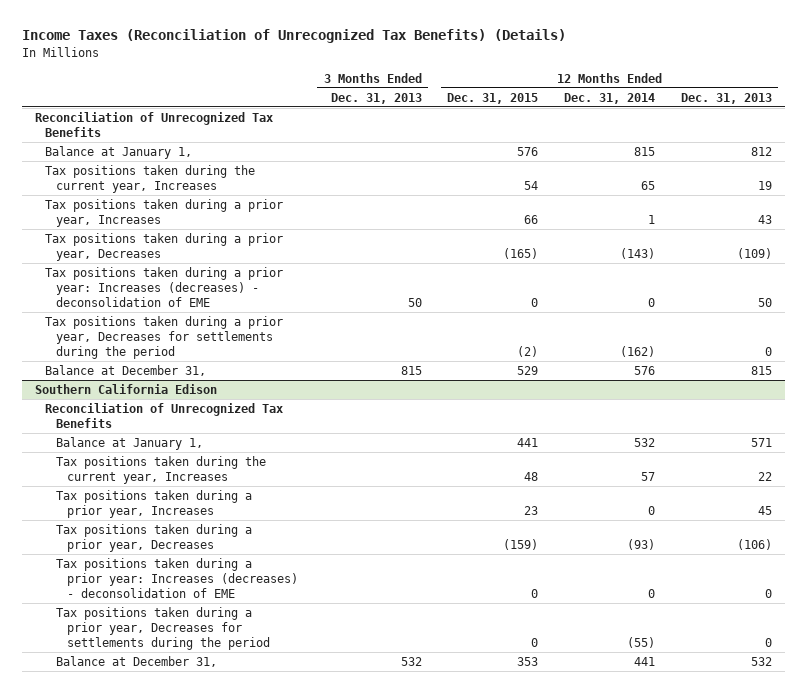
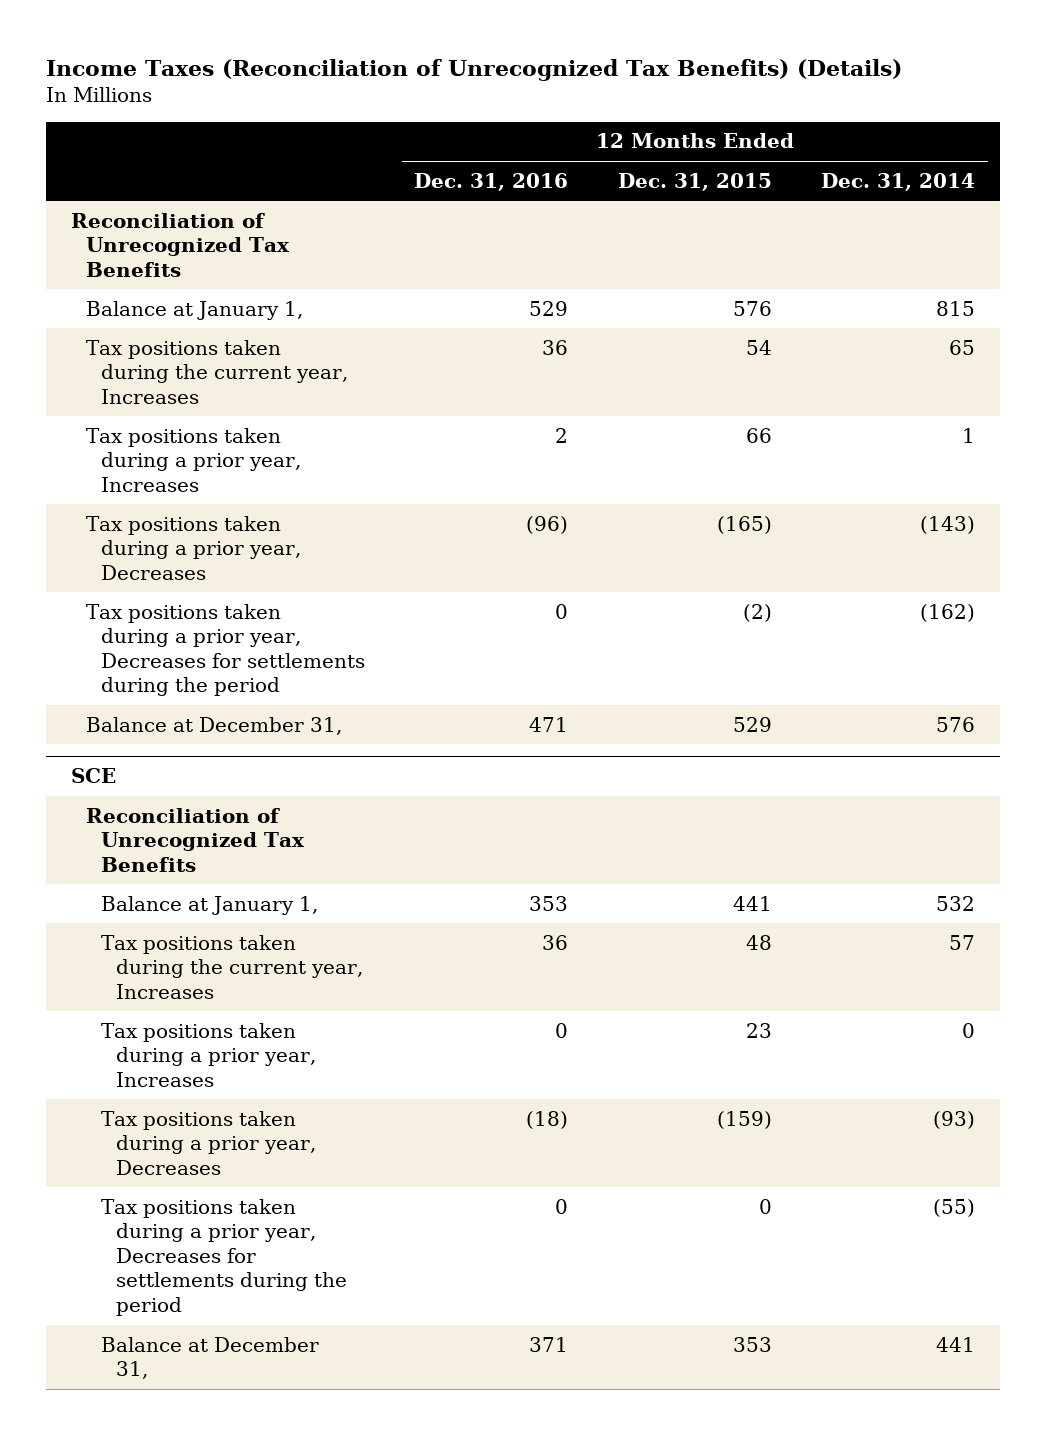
- | 3 Months Ended Dec. 31, 2013 | 12 Months Ended Dec. 31, 2015 | 12 Months Ended Dec. 31, 2014 | 12 Months Ended Dec. 31, 2013
+ | 12 Months Ended Dec. 31, 2016 | 12 Months Ended Dec. 31, 2015 | 12 Months Ended Dec. 31, 2014
- Tax positions taken during a prior year: Increases (decreases) - deconsolidation of EME | 50 | 0 | 0 | 50
- Southern California Edison
+ SCE
- Tax positions taken during a prior year: Increases (decreases) - deconsolidation of EME | | 0 | 0 | 0

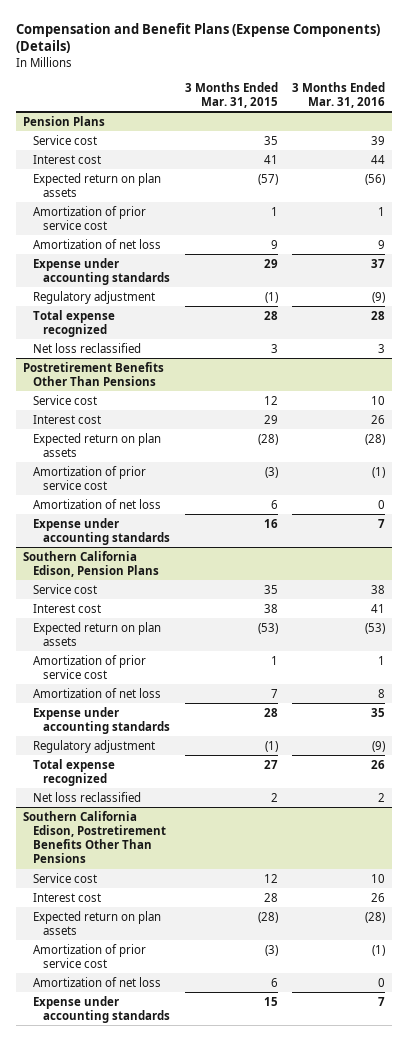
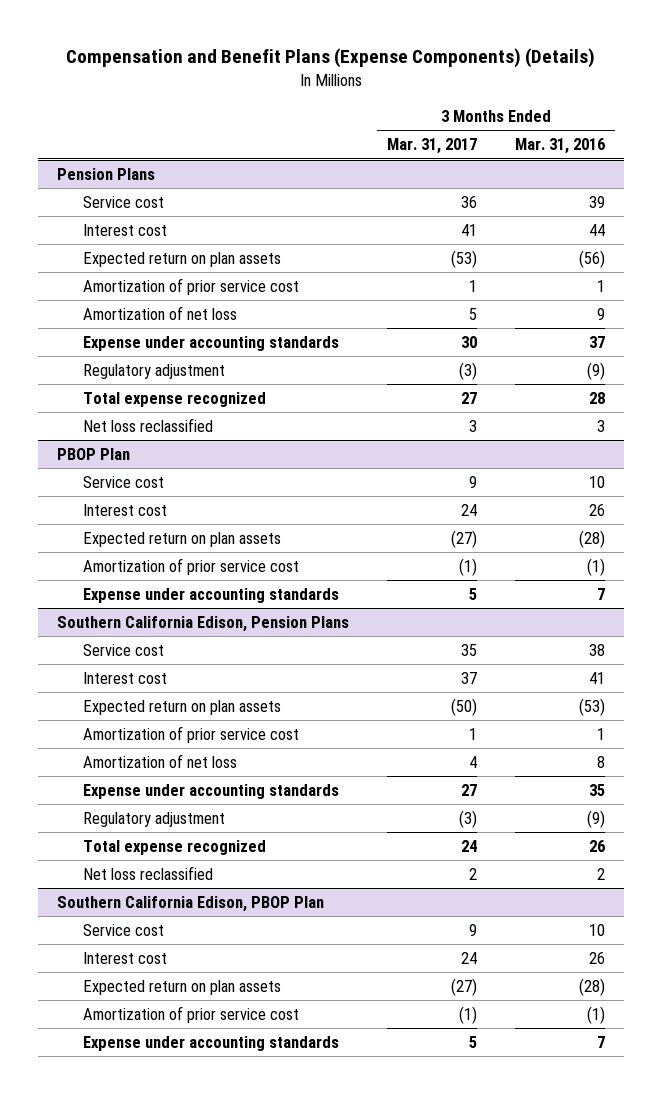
- | 3 Months Ended Mar. 31, 2015 | 3 Months Ended Mar. 31, 2016
+ | 3 Months Ended Mar. 31, 2017 | 3 Months Ended Mar. 31, 2016
- Postretirement Benefits Other Than Pensions
+ PBOP Plan
- Amortization of net loss | 6 | 0
- Southern California Edison, Postretirement Benefits Other Than Pensions
+ Southern California Edison, PBOP Plan
- Amortization of net loss | 6 | 0

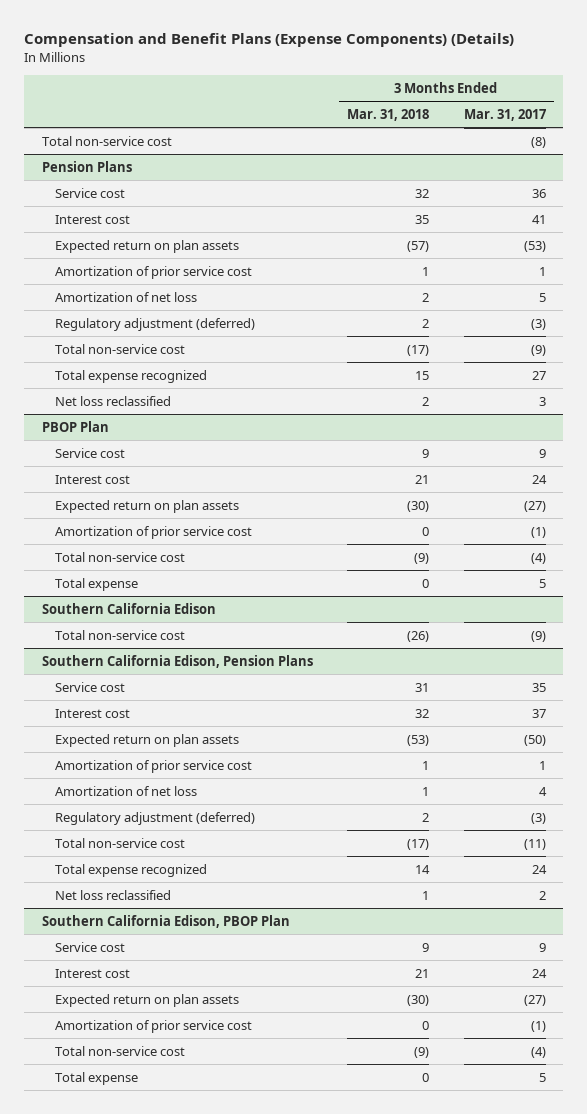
- | 3 Months Ended Mar. 31, 2017 | 3 Months Ended Mar. 31, 2016
+ | 3 Months Ended Mar. 31, 2018 | 3 Months Ended Mar. 31, 2017
+ Total non-service cost | | (8)
@ Pension Plans
- Expense under accounting standards | 30 | 37
- Regulatory adjustment | (3) | (9)
+ Regulatory adjustment (deferred) | 2 | (3)
+ Total non-service cost | (17) | (9)
@ PBOP Plan
- Expense under accounting standards | 5 | 7
+ Total non-service cost | (9) | (4)
+ Total expense | 0 | 5
+ Southern California Edison
+ Total non-service cost | (26) | (9)
@ Southern California Edison, Pension Plans
- Expense under accounting standards | 27 | 35
- Regulatory adjustment | (3) | (9)
+ Regulatory adjustment (deferred) | 2 | (3)
+ Total non-service cost | (17) | (11)
@ Southern California Edison, PBOP Plan
- Expense under accounting standards | 5 | 7
+ Total non-service cost | (9) | (4)
+ Total expense | 0 | 5

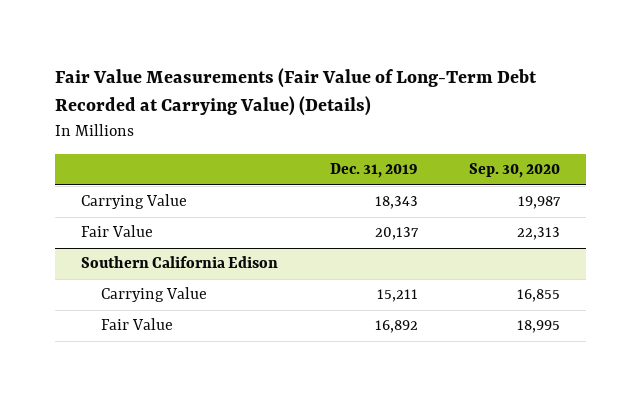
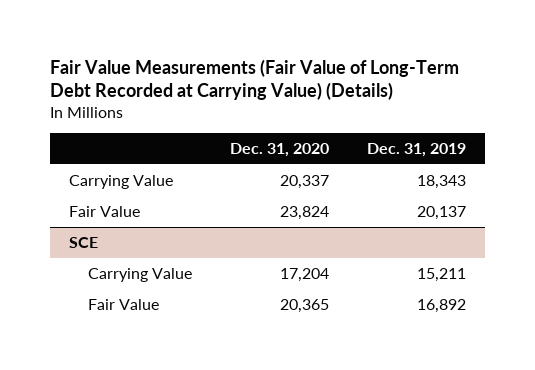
- | Dec. 31, 2019 | Sep. 30, 2020
+ | Dec. 31, 2020 | Dec. 31, 2019
- Southern California Edison
+ SCE

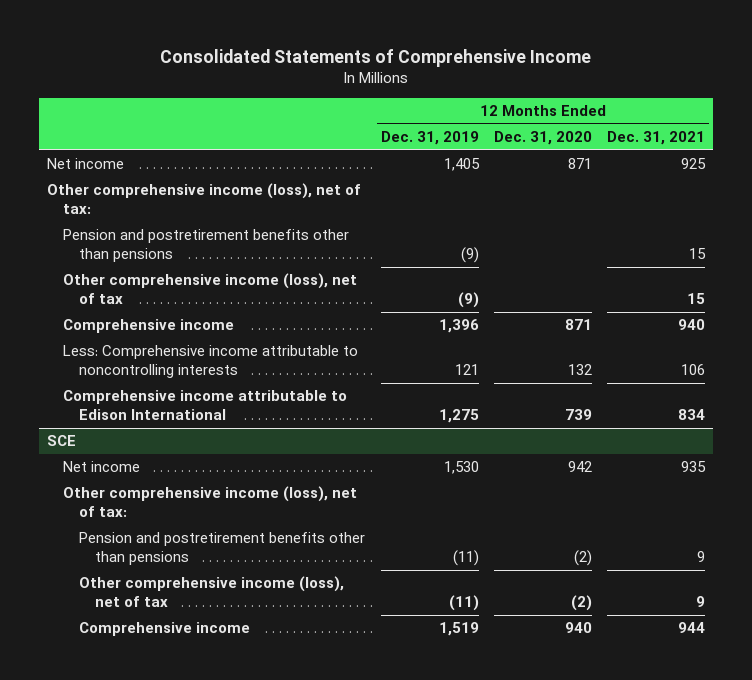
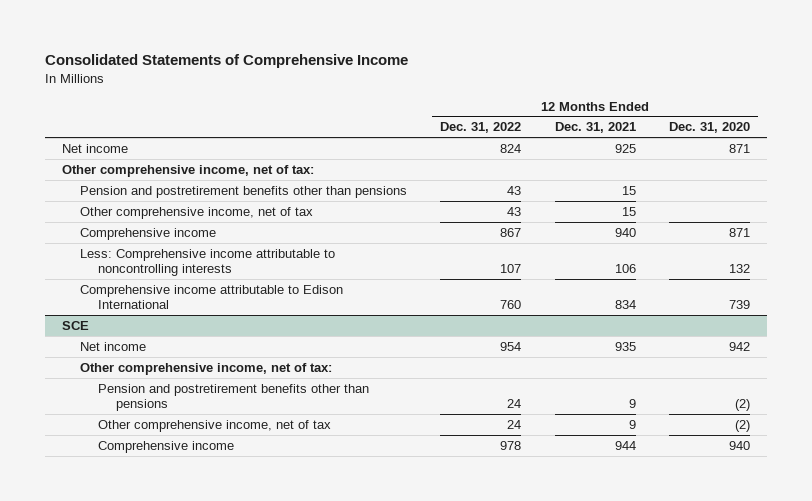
- | 12 Months Ended Dec. 31, 2019 | 12 Months Ended Dec. 31, 2020 | 12 Months Ended Dec. 31, 2021
+ | 12 Months Ended Dec. 31, 2022 | 12 Months Ended Dec. 31, 2021 | 12 Months Ended Dec. 31, 2020
- Other comprehensive income (loss), net of tax:
+ Other comprehensive income, net of tax:
- Other comprehensive income (loss), net of tax | (9) | | 15
+ Other comprehensive income, net of tax | 43 | 15 |
@ SCE
- Other comprehensive income (loss), net of tax:
+ Other comprehensive income, net of tax:
- Other comprehensive income (loss), net of tax | (11) | (2) | 9
+ Other comprehensive income, net of tax | 24 | 9 | (2)

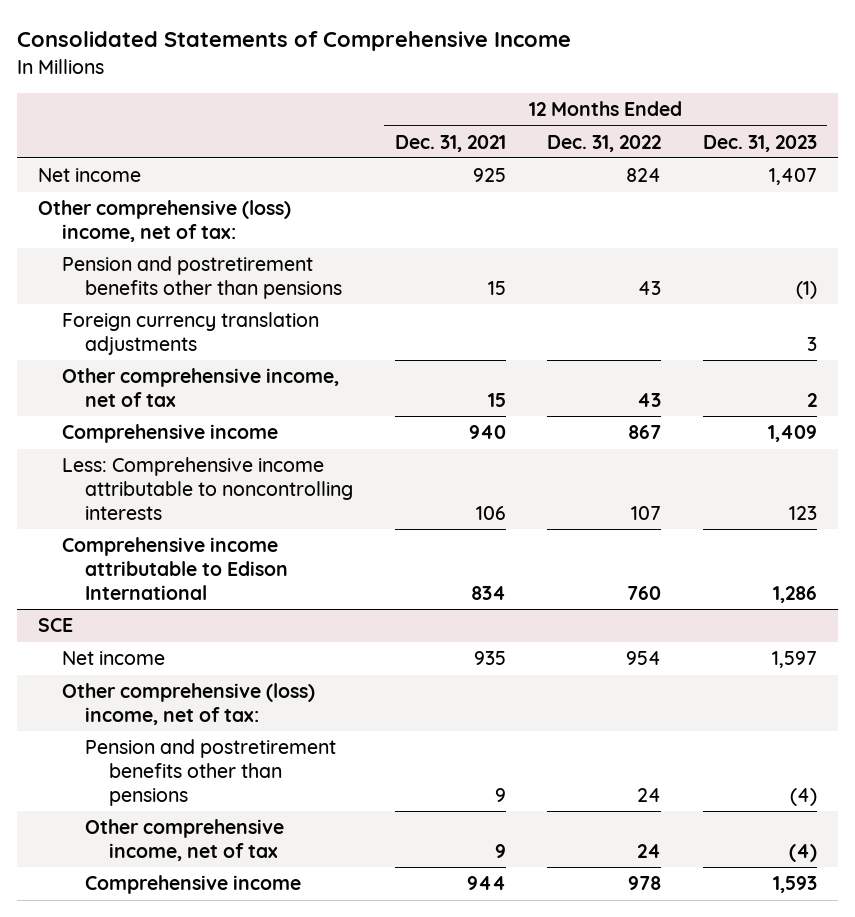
- | 12 Months Ended Dec. 31, 2022 | 12 Months Ended Dec. 31, 2021 | 12 Months Ended Dec. 31, 2020
+ | 12 Months Ended Dec. 31, 2021 | 12 Months Ended Dec. 31, 2022 | 12 Months Ended Dec. 31, 2023
- Other comprehensive income, net of tax:
+ Other comprehensive (loss) income, net of tax:
+ Foreign currency translation adjustments | | | 3
@ SCE
- Other comprehensive income, net of tax:
+ Other comprehensive (loss) income, net of tax:

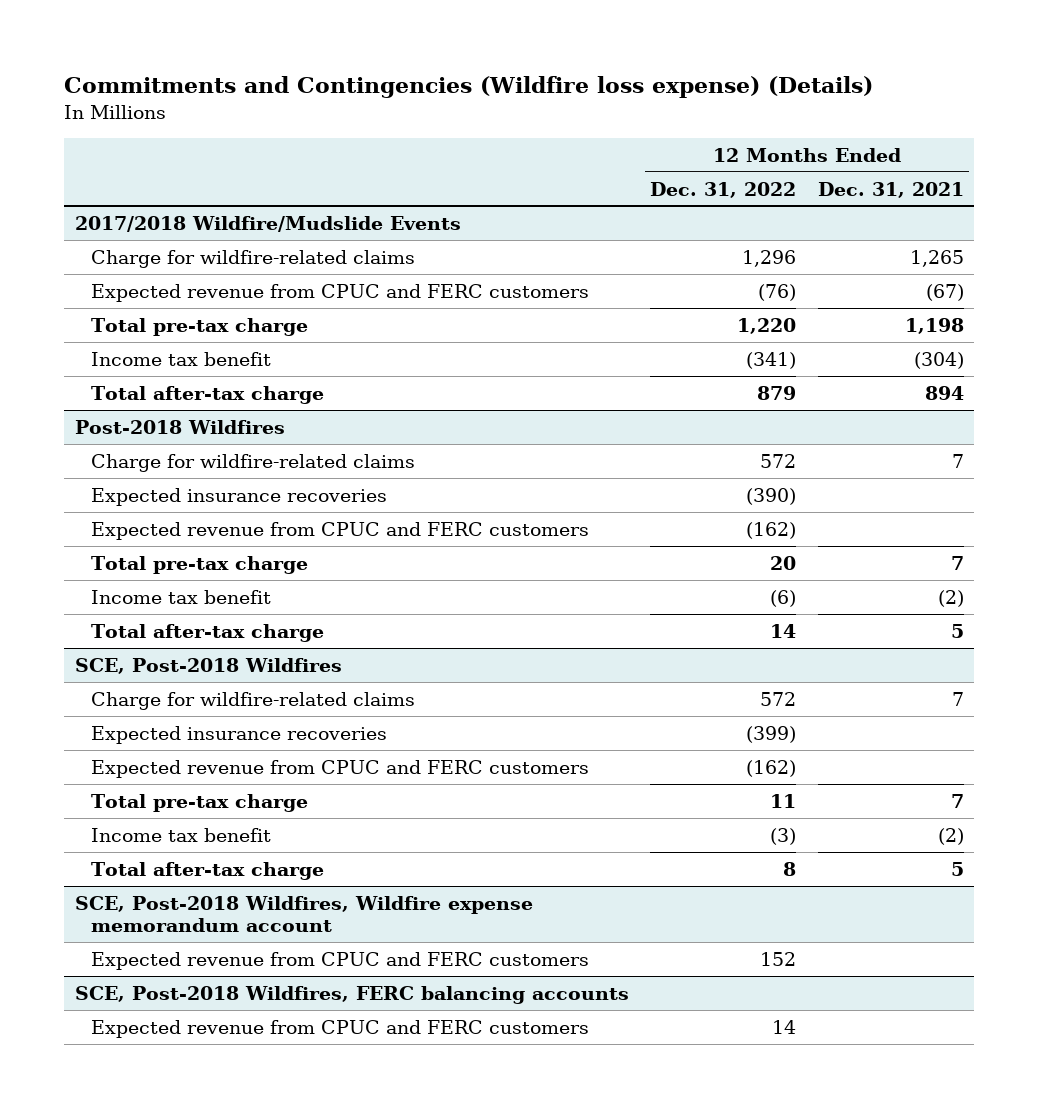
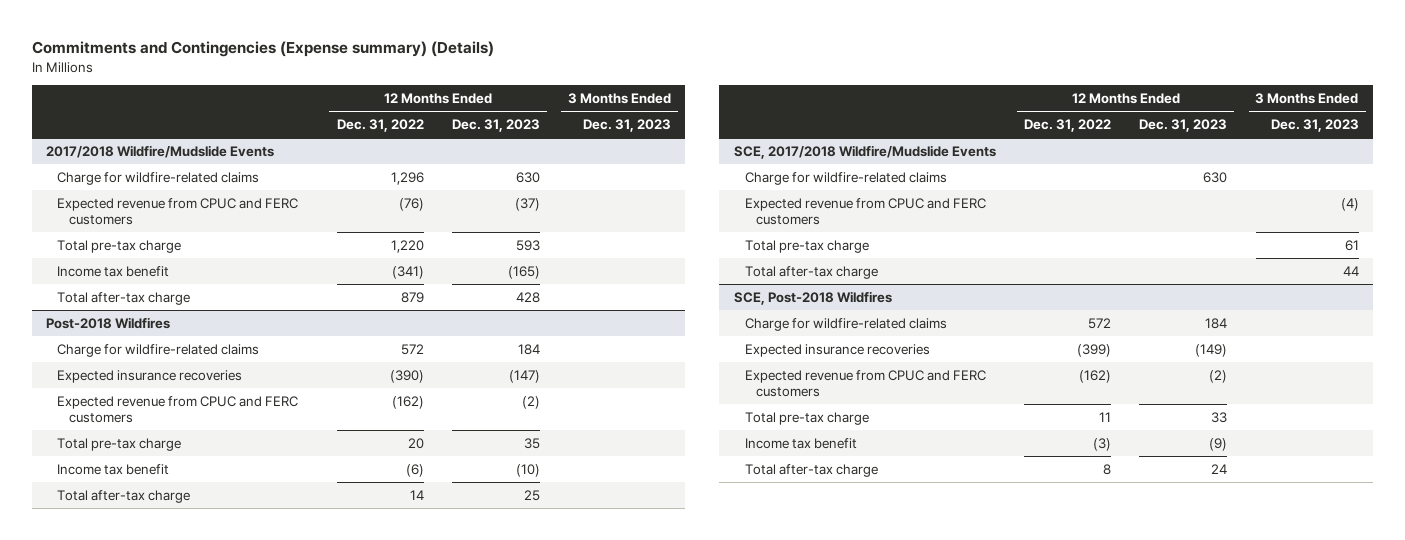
- Commitments and Contingencies (Wildfire loss expense) (Details)
+ Commitments and Contingencies (Expense summary) (Details)
- | 12 Months Ended Dec. 31, 2022 | 12 Months Ended Dec. 31, 2021
+ | 12 Months Ended Dec. 31, 2022 | 12 Months Ended Dec. 31, 2023 | 3 Months Ended Dec. 31, 2023
+ SCE, 2017/2018 Wildfire/Mudslide Events
+ Charge for wildfire-related claims | | 630 |
+ Expected revenue from CPUC and FERC customers | | | (4)
+ Total pre-tax charge | | | 61
+ Total after-tax charge | | | 44
- SCE, Post-2018 Wildfires, Wildfire expense memorandum account
- Expected revenue from CPUC and FERC customers | 152 |
- SCE, Post-2018 Wildfires, FERC balancing accounts
- Expected revenue from CPUC and FERC customers | 14 |

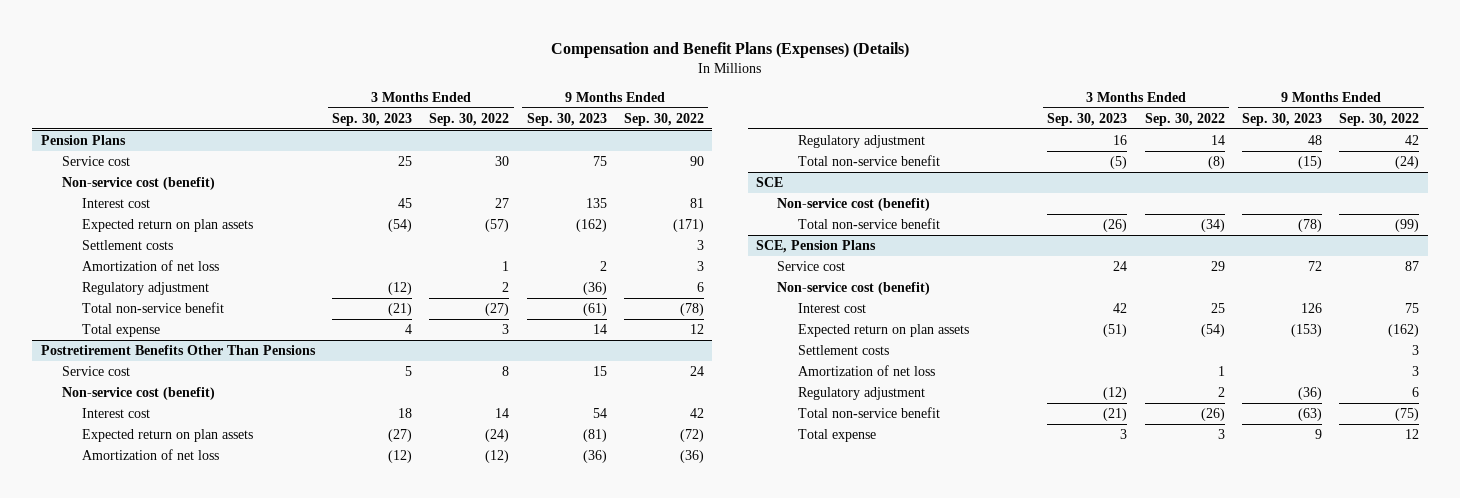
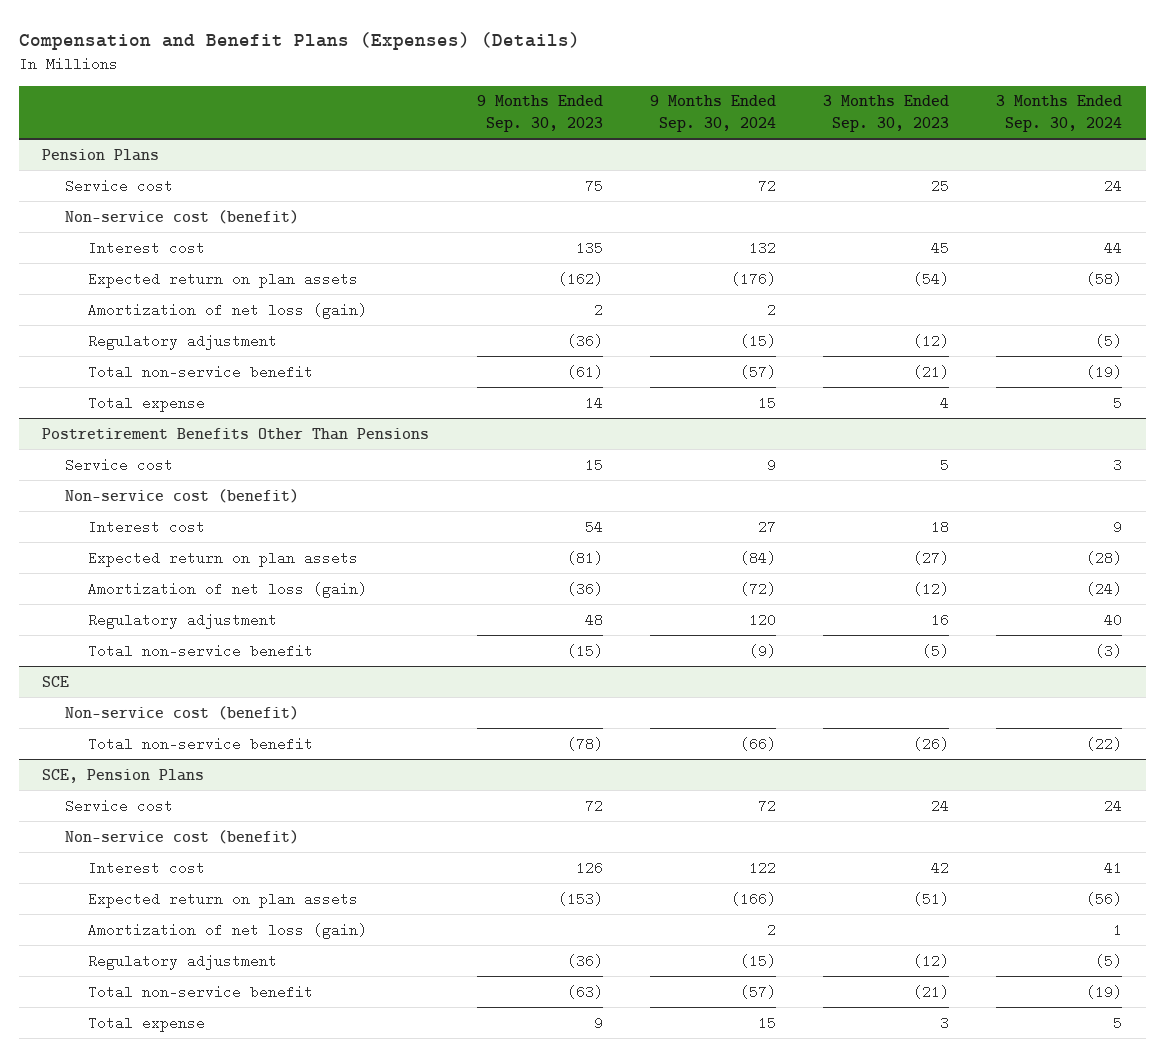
- | 3 Months Ended Sep. 30, 2023 | 3 Months Ended Sep. 30, 2022 | 9 Months Ended Sep. 30, 2023 | 9 Months Ended Sep. 30, 2022
+ | 9 Months Ended Sep. 30, 2023 | 9 Months Ended Sep. 30, 2024 | 3 Months Ended Sep. 30, 2023 | 3 Months Ended Sep. 30, 2024
@ Pension Plans
- Settlement costs | | | | 3
- Amortization of net loss | | 1 | 2 | 3
+ Amortization of net loss (gain) | 2 | 2 | |
@ Postretirement Benefits Other Than Pensions
- Amortization of net loss | (12) | (12) | (36) | (36)
+ Amortization of net loss (gain) | (36) | (72) | (12) | (24)
@ SCE, Pension Plans
- Settlement costs | | | | 3
- Amortization of net loss | | 1 | | 3
+ Amortization of net loss (gain) | | 2 | | 1

